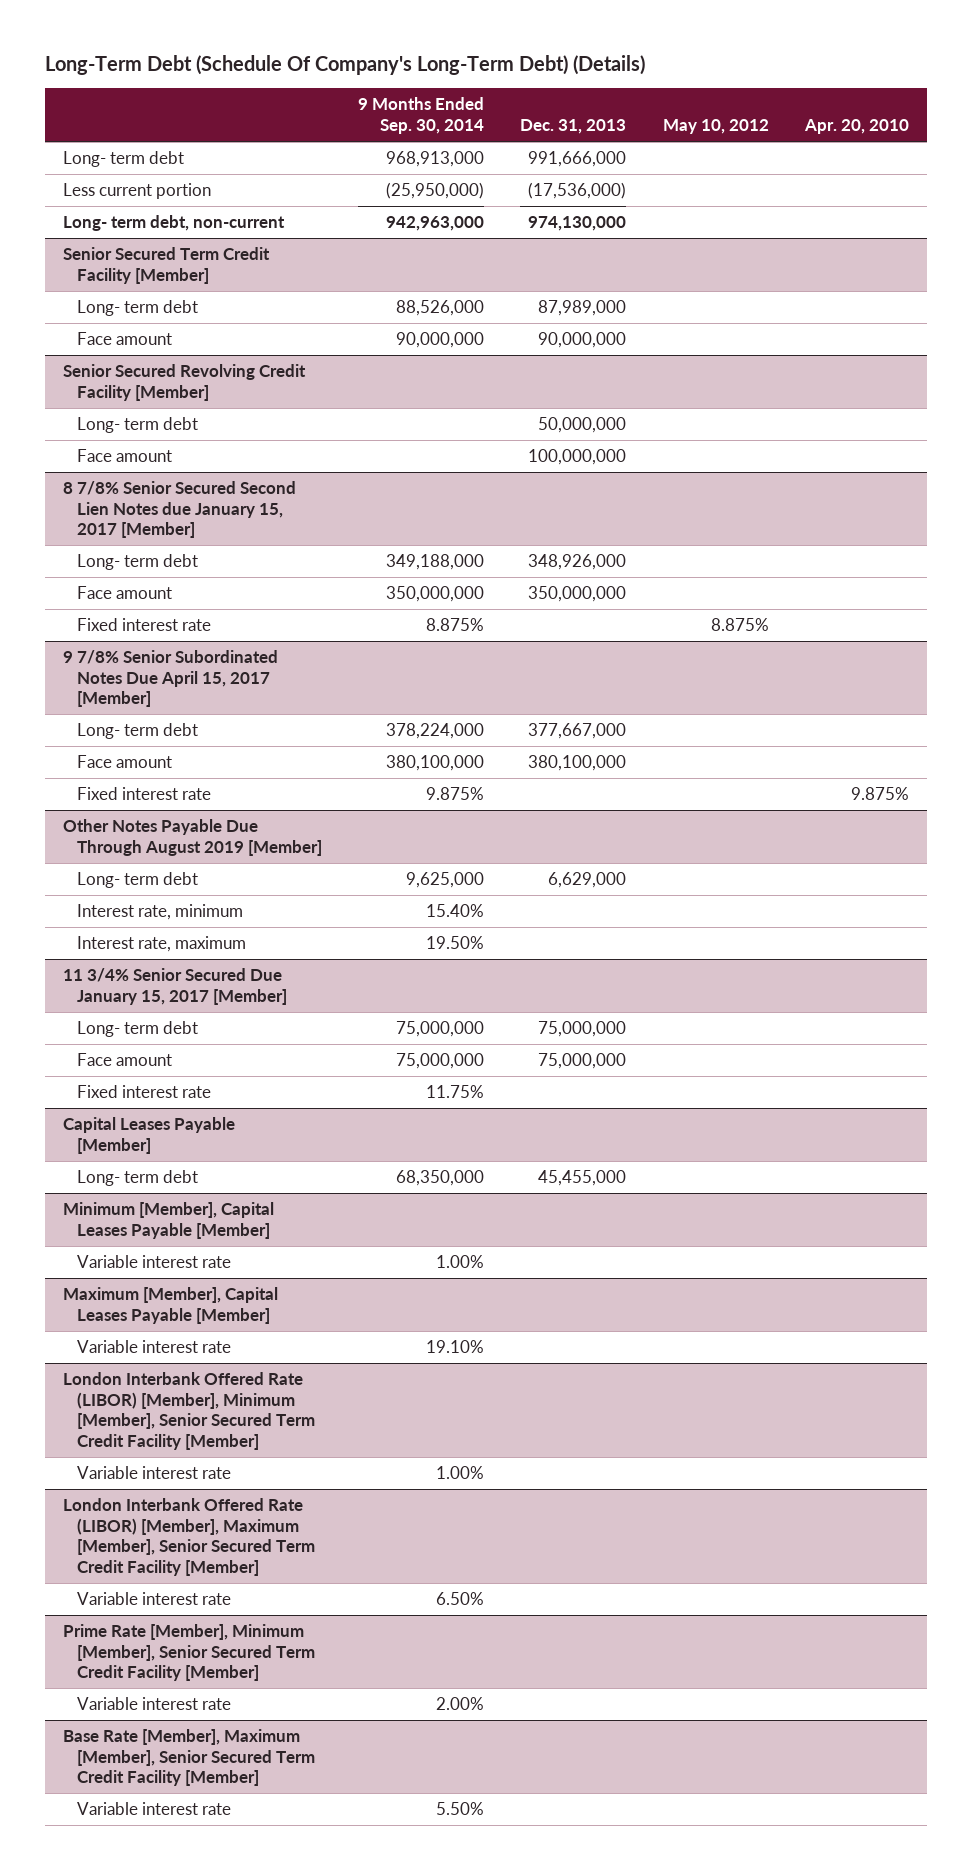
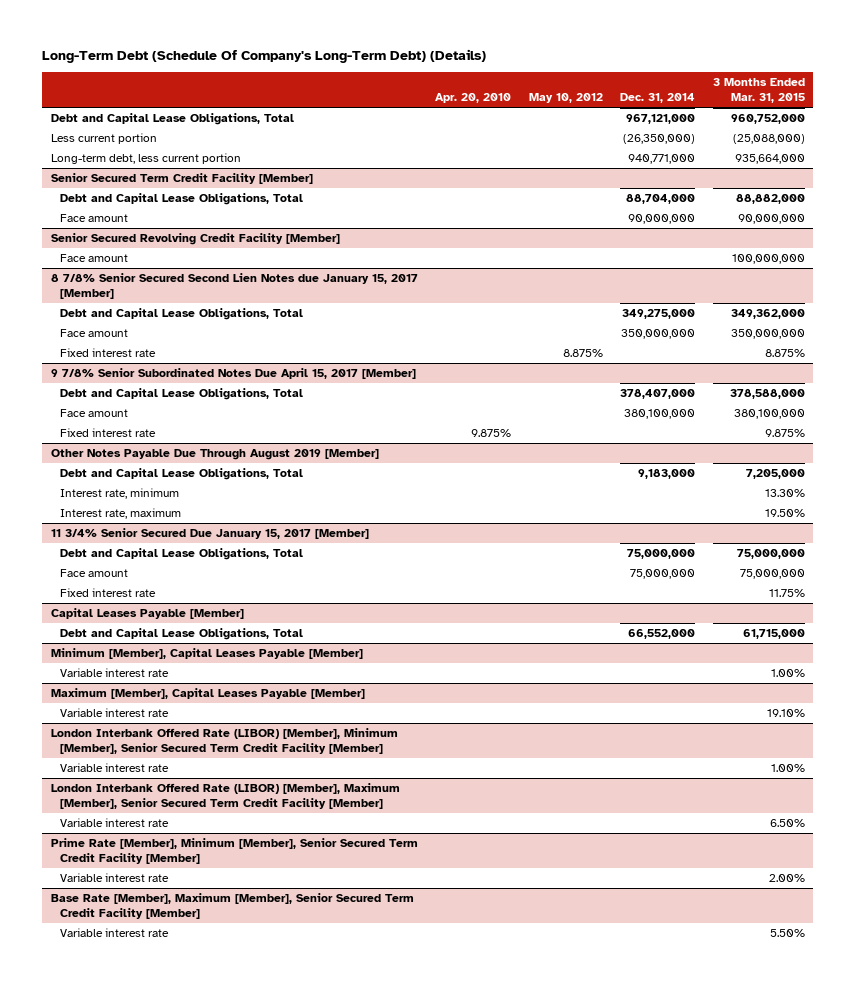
- | 9 Months Ended Sep. 30, 2014 | Dec. 31, 2013 | May 10, 2012 | Apr. 20, 2010
+ | Apr. 20, 2010 | May 10, 2012 | Dec. 31, 2014 | 3 Months Ended Mar. 31, 2015
- Long- term debt | 968,913,000 | 991,666,000 | |
+ Debt and Capital Lease Obligations, Total | | | 967,121,000 | 960,752,000
- Long- term debt, non-current | 942,963,000 | 974,130,000 | |
+ Long-term debt, less current portion | | | 940,771,000 | 935,664,000
@ Senior Secured Term Credit Facility [Member]
- Long- term debt | 88,526,000 | 87,989,000 | |
+ Debt and Capital Lease Obligations, Total | | | 88,704,000 | 88,882,000
@ Senior Secured Revolving Credit Facility [Member]
- Long- term debt | | 50,000,000 | |
@ 8 7/8% Senior Secured Second Lien Notes due January 15, 2017 [Member]
- Long- term debt | 349,188,000 | 348,926,000 | |
+ Debt and Capital Lease Obligations, Total | | | 349,275,000 | 349,362,000
@ 9 7/8% Senior Subordinated Notes Due April 15, 2017 [Member]
- Long- term debt | 378,224,000 | 377,667,000 | |
+ Debt and Capital Lease Obligations, Total | | | 378,407,000 | 378,588,000
@ Other Notes Payable Due Through August 2019 [Member]
- Long- term debt | 9,625,000 | 6,629,000 | |
+ Debt and Capital Lease Obligations, Total | | | 9,183,000 | 7,205,000
@ 11 3/4% Senior Secured Due January 15, 2017 [Member]
- Long- term debt | 75,000,000 | 75,000,000 | |
+ Debt and Capital Lease Obligations, Total | | | 75,000,000 | 75,000,000
@ Capital Leases Payable [Member]
- Long- term debt | 68,350,000 | 45,455,000 | |
+ Debt and Capital Lease Obligations, Total | | | 66,552,000 | 61,715,000

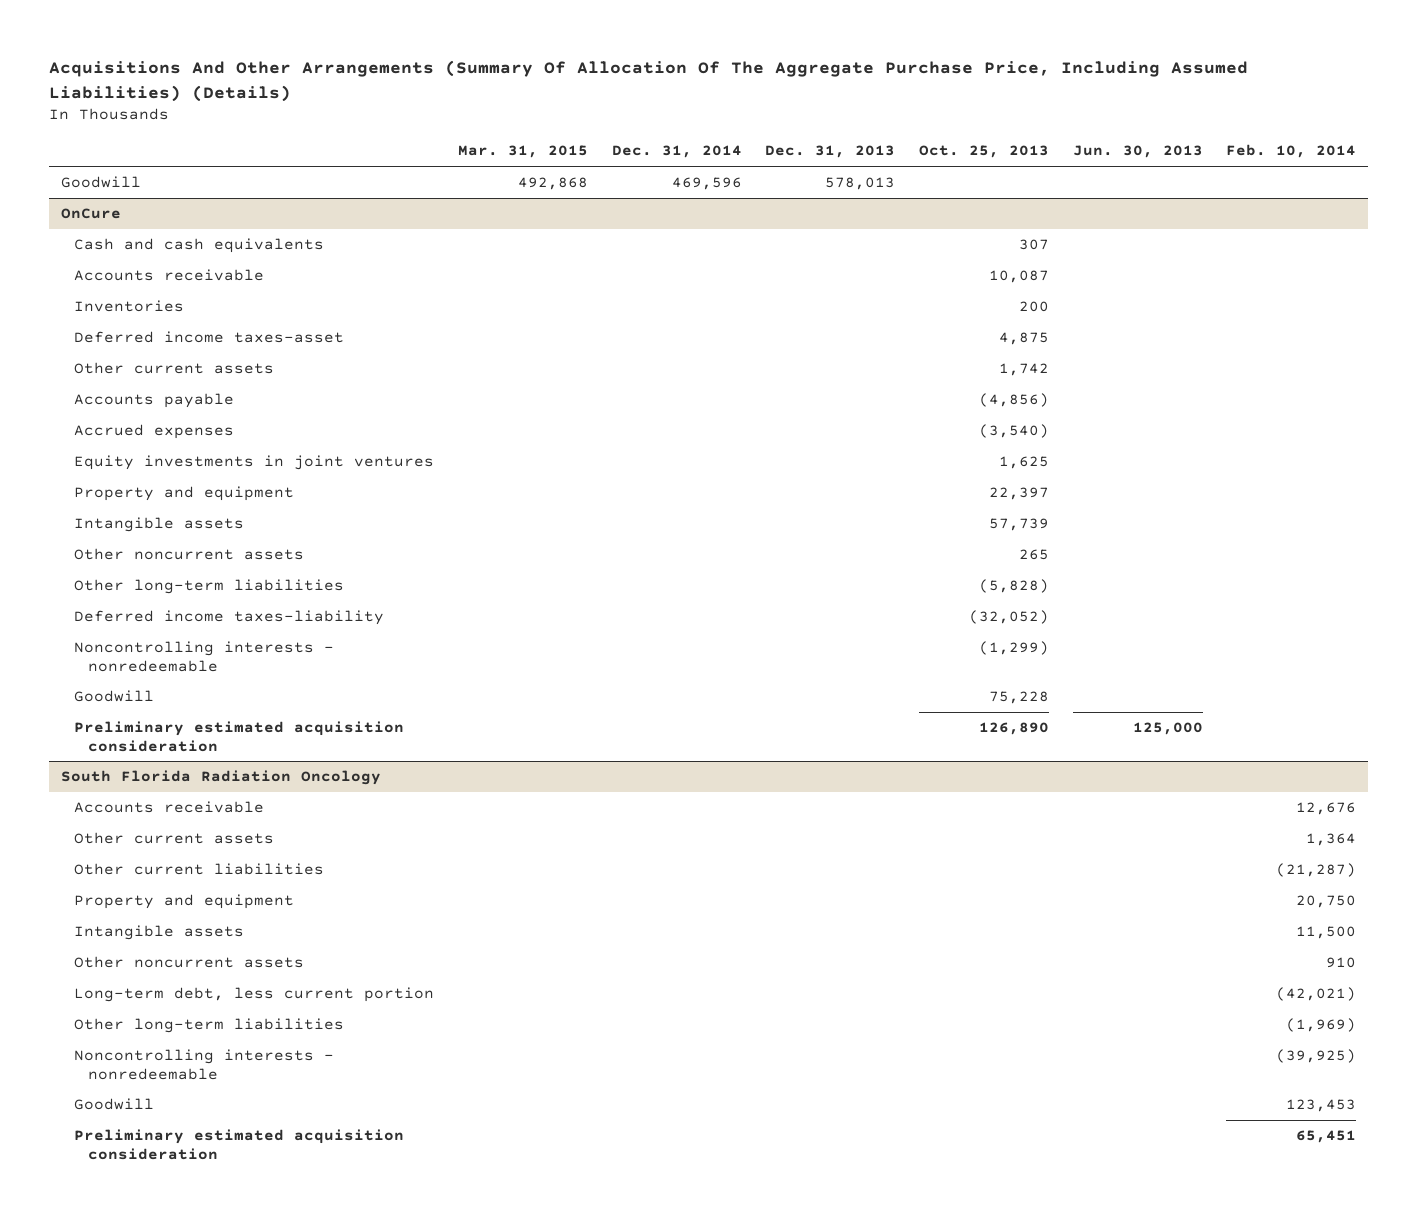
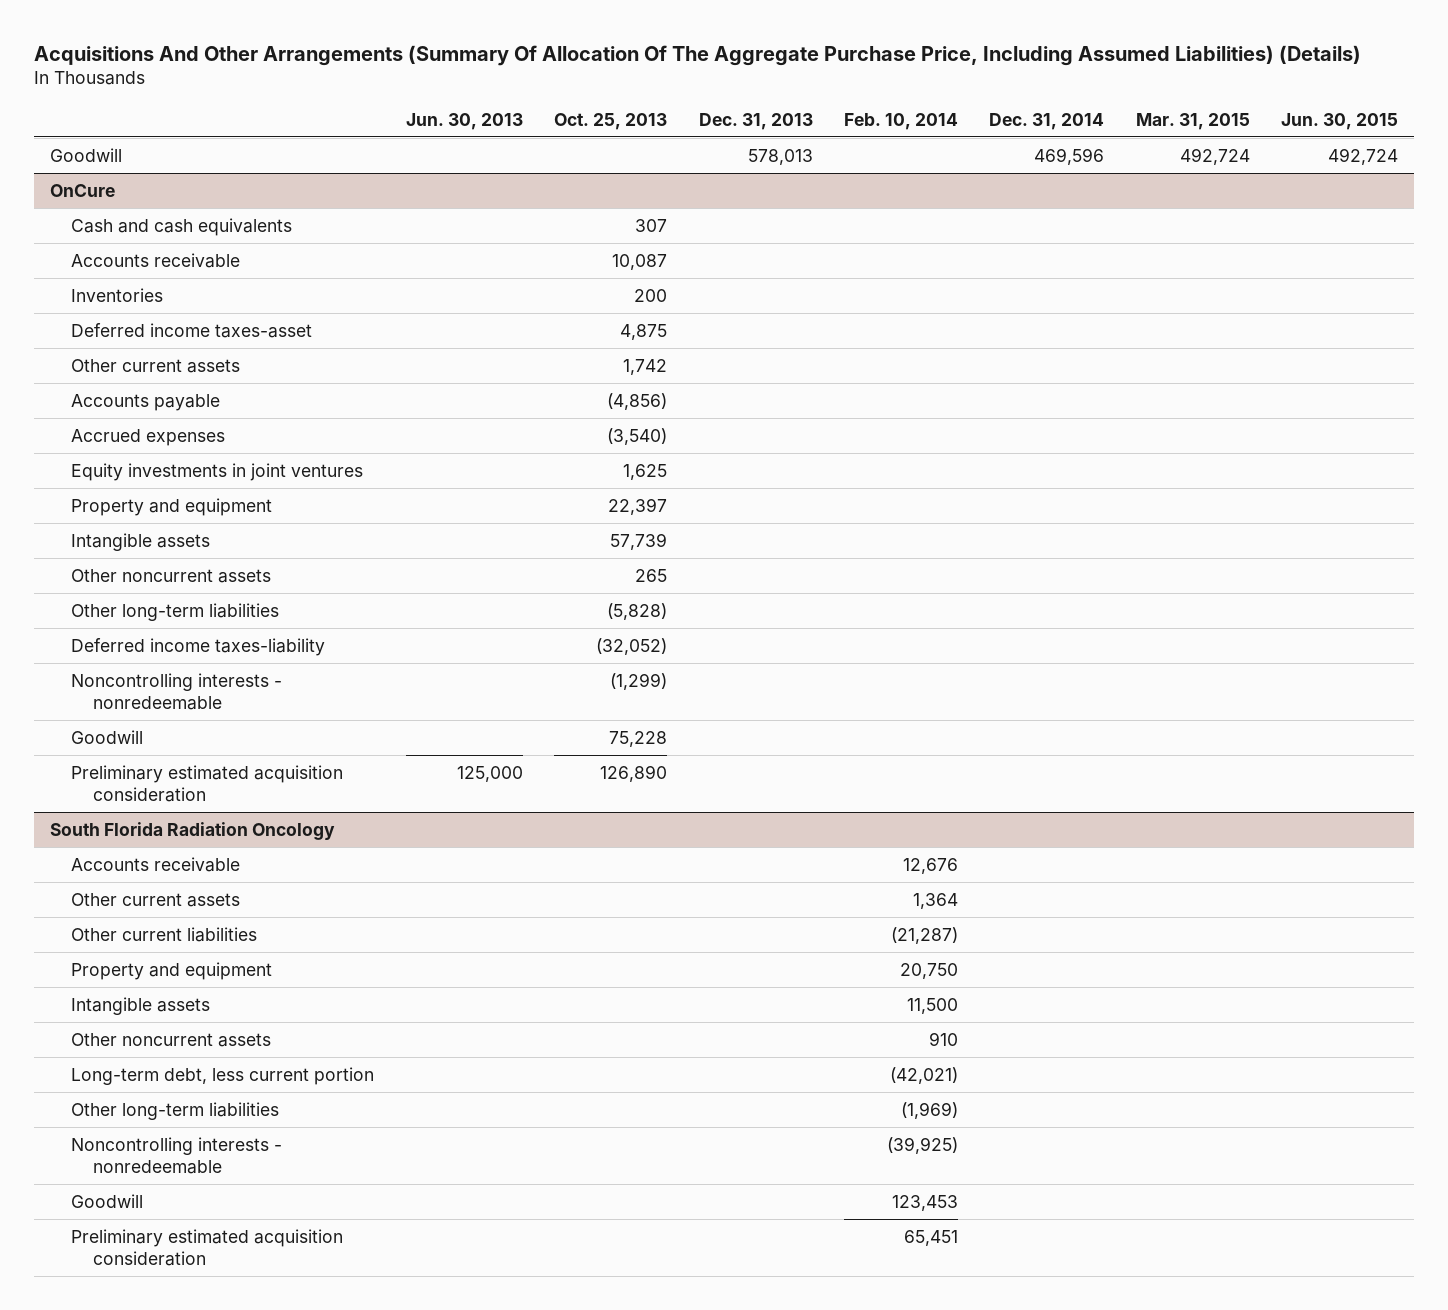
- | Mar. 31, 2015 | Dec. 31, 2014 | Dec. 31, 2013 | Oct. 25, 2013 | Jun. 30, 2013 | Feb. 10, 2014
+ | Jun. 30, 2013 | Oct. 25, 2013 | Dec. 31, 2013 | Feb. 10, 2014 | Dec. 31, 2014 | Mar. 31, 2015 | Jun. 30, 2015
- Goodwill | 492,868 | 469,596 | 578,013 | | |
+ Goodwill | | | 578,013 | | 469,596 | 492,724 | 492,724

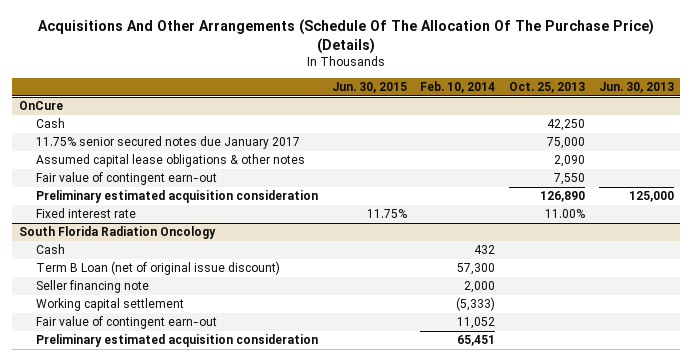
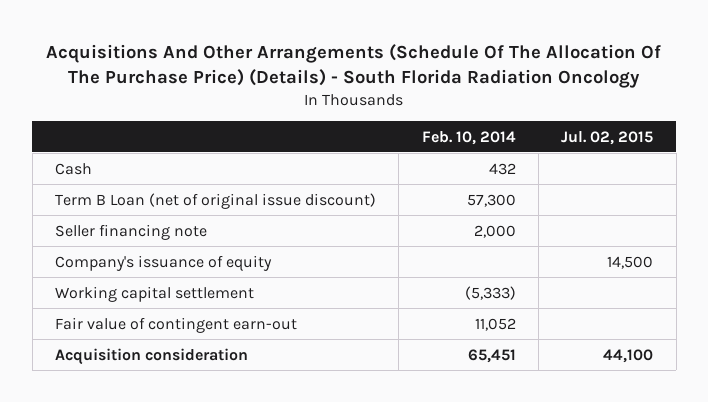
- Acquisitions And Other Arrangements (Schedule Of The Allocation Of The Purchase Price) (Details)
+ Acquisitions And Other Arrangements (Schedule Of The Allocation Of The Purchase Price) (Details) - South Florida Radiation Oncology
- | Jun. 30, 2015 | Feb. 10, 2014 | Oct. 25, 2013 | Jun. 30, 2013
+ | Feb. 10, 2014 | Jul. 02, 2015
- OnCure
- Cash | | | 42,250 |
- 11.75% senior secured notes due January 2017 | | | 75,000 |
- Assumed capital lease obligations & other notes | | | 2,090 |
- Fair value of contingent earn-out | | | 7,550 |
- Preliminary estimated acquisition consideration | | | 126,890 | 125,000
- Fixed interest rate | 11.75% | | 11.00% |
- South Florida Radiation Oncology
+ Company's issuance of equity | | 14,500
- Preliminary estimated acquisition consideration | | 65,451 | |
+ Acquisition consideration | 65,451 | 44,100

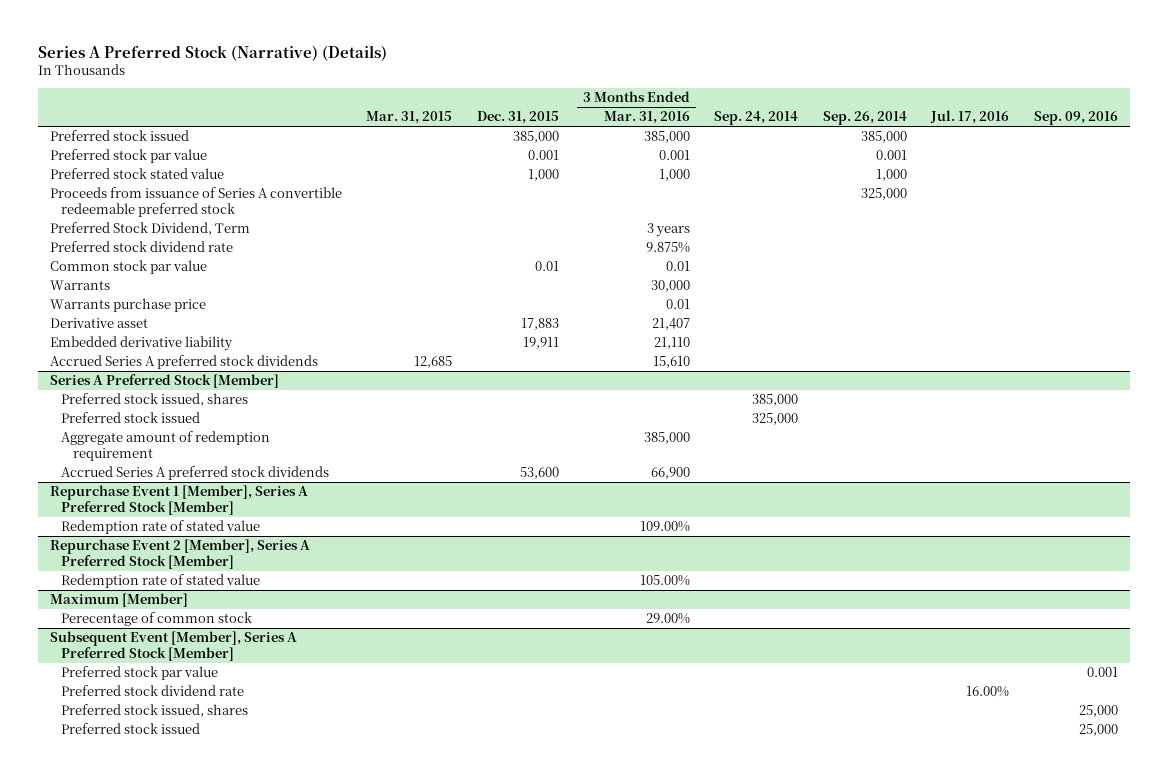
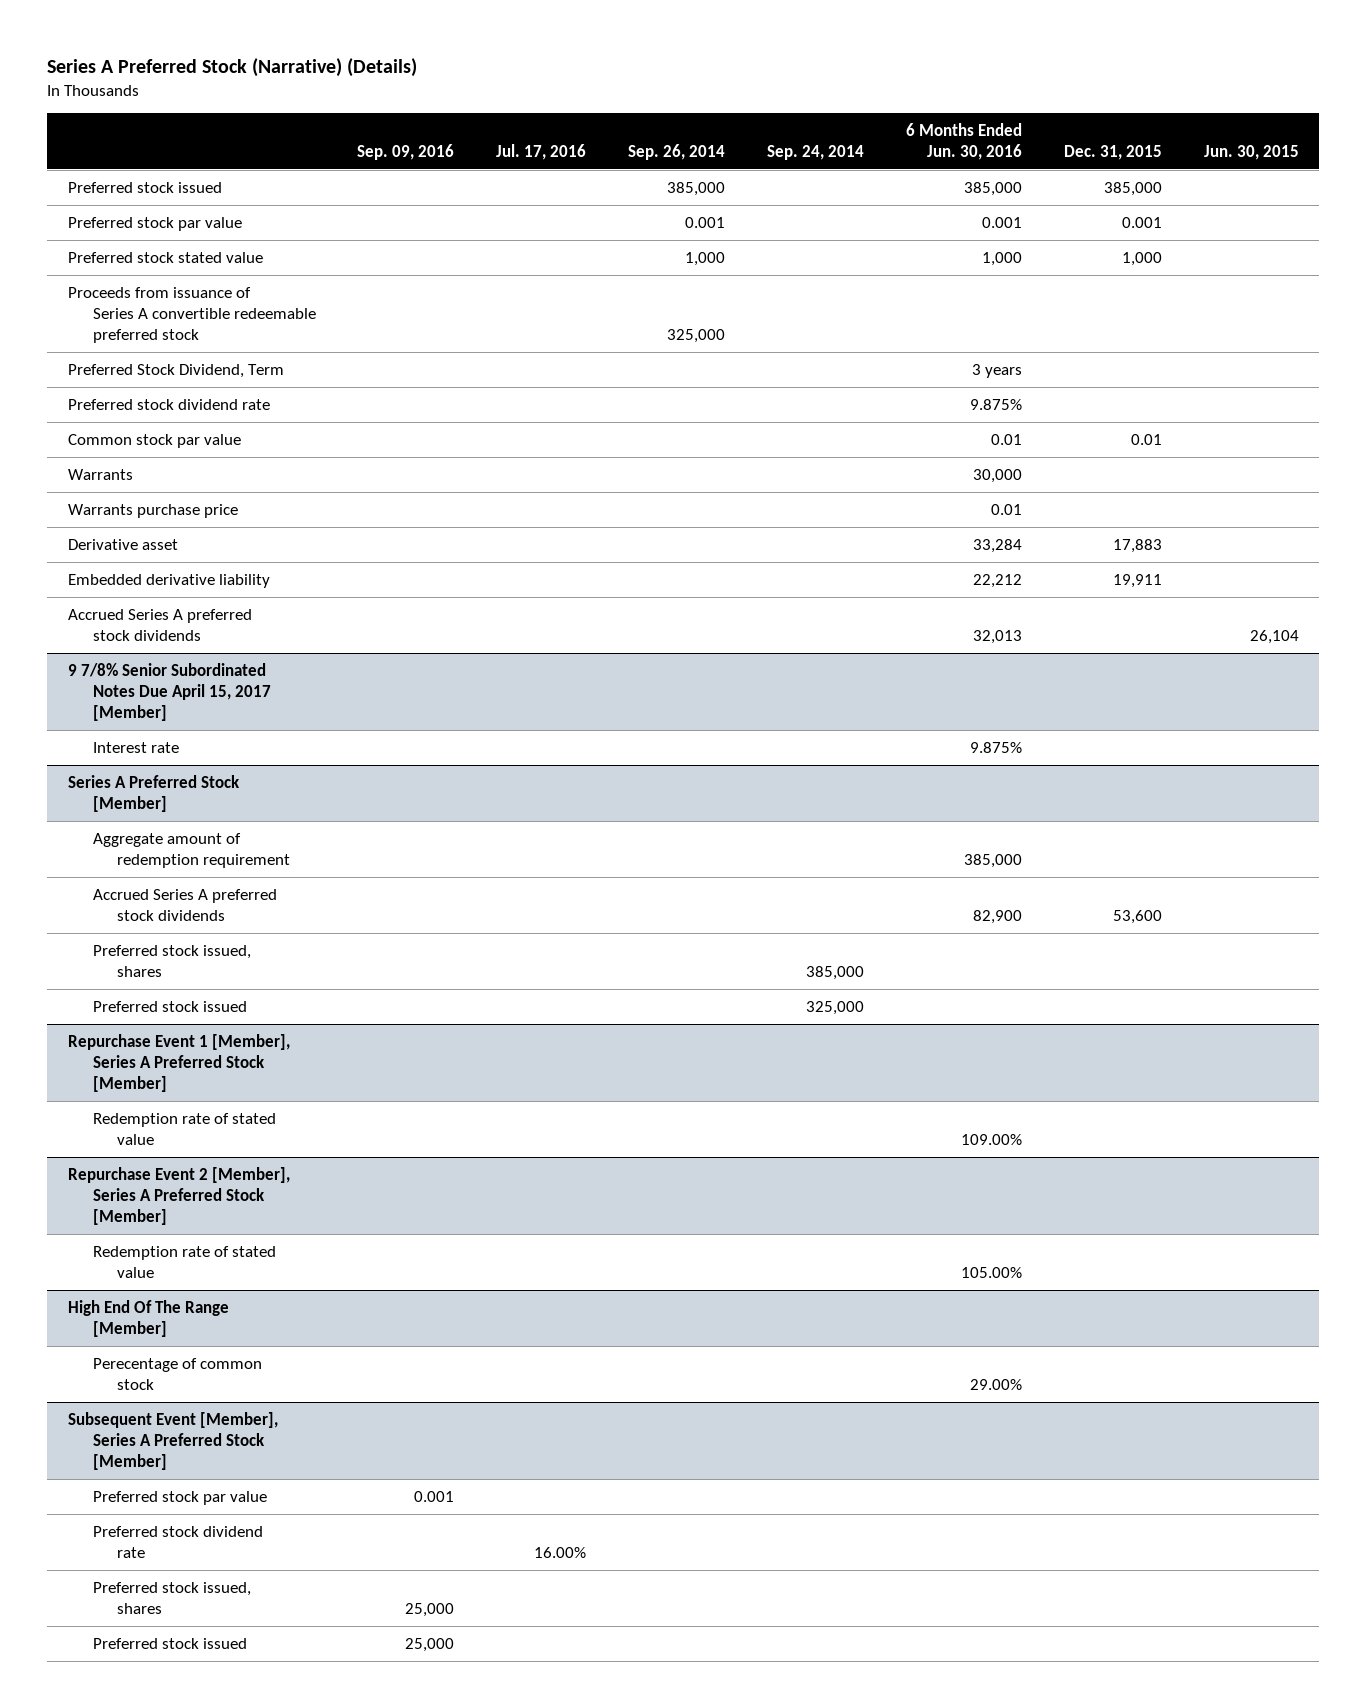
- | Mar. 31, 2015 | Dec. 31, 2015 | 3 Months Ended Mar. 31, 2016 | Sep. 24, 2014 | Sep. 26, 2014 | Jul. 17, 2016 | Sep. 09, 2016
+ | Sep. 09, 2016 | Jul. 17, 2016 | Sep. 26, 2014 | Sep. 24, 2014 | 6 Months Ended Jun. 30, 2016 | Dec. 31, 2015 | Jun. 30, 2015
+ 9 7/8% Senior Subordinated Notes Due April 15, 2017 [Member]
+ Interest rate | | | | | 9.875% | |
@ Series A Preferred Stock [Member]
moved down: Preferred stock issued, shares | | | | 385,000 | | |
moved down: Preferred stock issued | | | | 325,000 | | |
- Maximum [Member]
+ High End Of The Range [Member]

